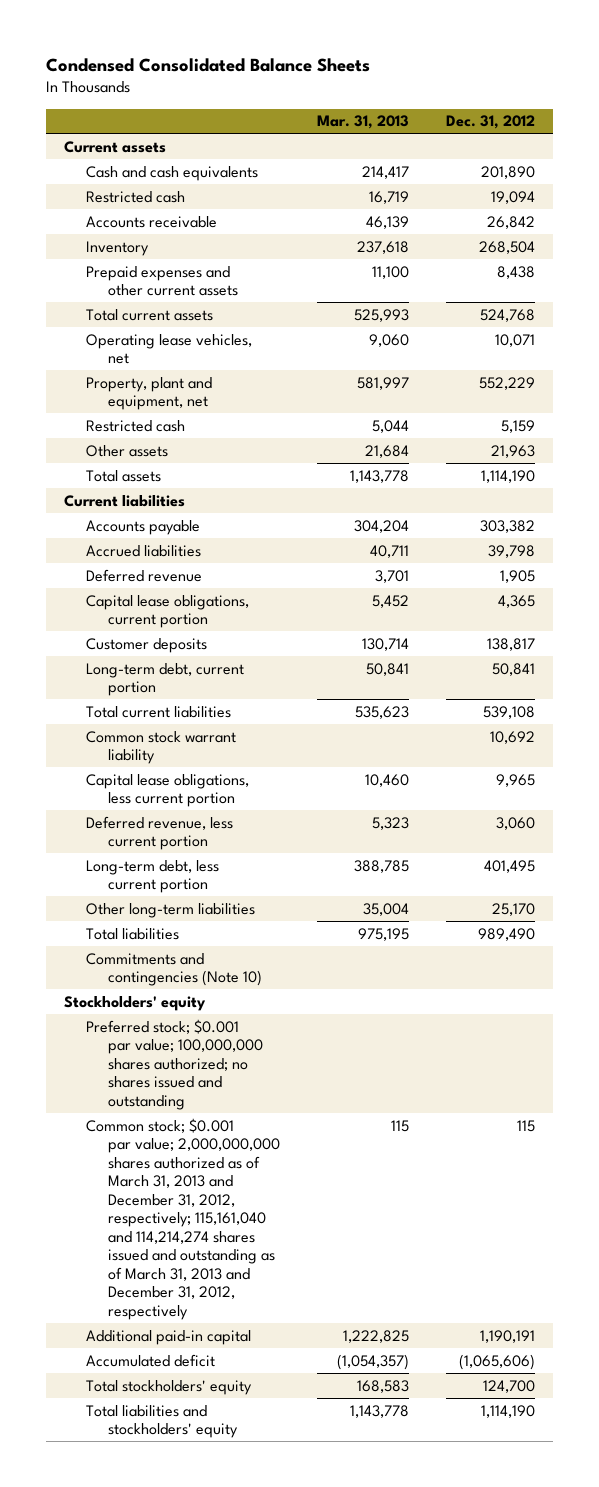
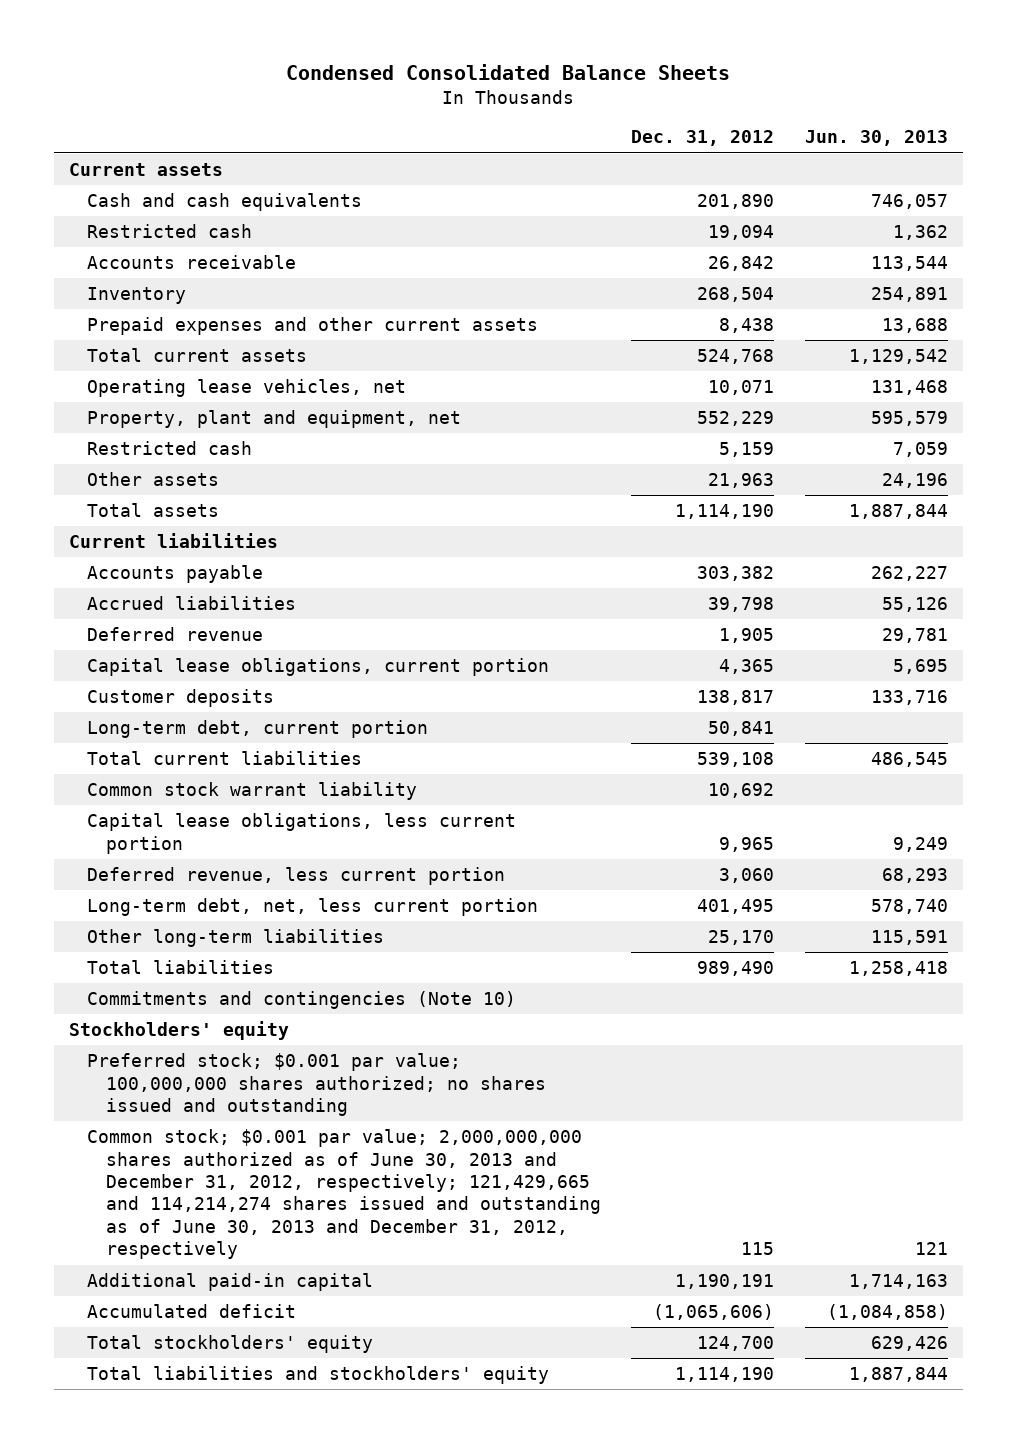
- | Mar. 31, 2013 | Dec. 31, 2012
+ | Dec. 31, 2012 | Jun. 30, 2013
- Long-term debt, less current portion | 388,785 | 401,495
+ Long-term debt, net, less current portion | 401,495 | 578,740
- Common stock; $0.001 par value; 2,000,000,000 shares authorized as of March 31, 2013 and December 31, 2012, respectively; 115,161,040 and 114,214,274 shares issued and outstanding as of March 31, 2013 and December 31, 2012, respectively | 115 | 115
+ Common stock; $0.001 par value; 2,000,000,000 shares authorized as of June 30, 2013 and December 31, 2012, respectively; 121,429,665 and 114,214,274 shares issued and outstanding as of June 30, 2013 and December 31, 2012, respectively | 115 | 121

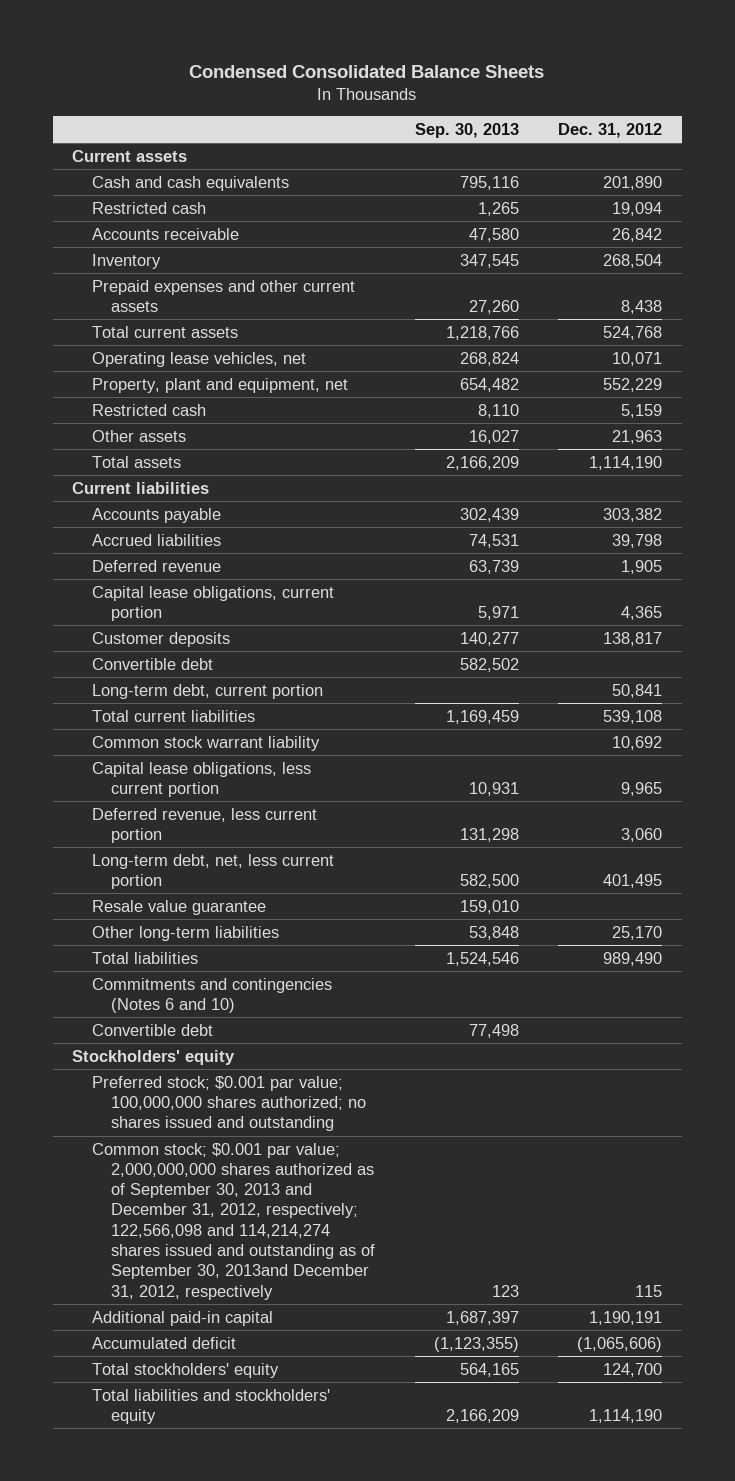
- | Dec. 31, 2012 | Jun. 30, 2013
+ | Sep. 30, 2013 | Dec. 31, 2012
+ Convertible debt | 582,502 |
+ Resale value guarantee | 159,010 |
- Commitments and contingencies (Note 10)
+ Commitments and contingencies (Notes 6 and 10)
+ Convertible debt | 77,498 |
- Common stock; $0.001 par value; 2,000,000,000 shares authorized as of June 30, 2013 and December 31, 2012, respectively; 121,429,665 and 114,214,274 shares issued and outstanding as of June 30, 2013 and December 31, 2012, respectively | 115 | 121
+ Common stock; $0.001 par value; 2,000,000,000 shares authorized as of September 30, 2013 and December 31, 2012, respectively; 122,566,098 and 114,214,274 shares issued and outstanding as of September 30, 2013and December 31, 2012, respectively | 123 | 115

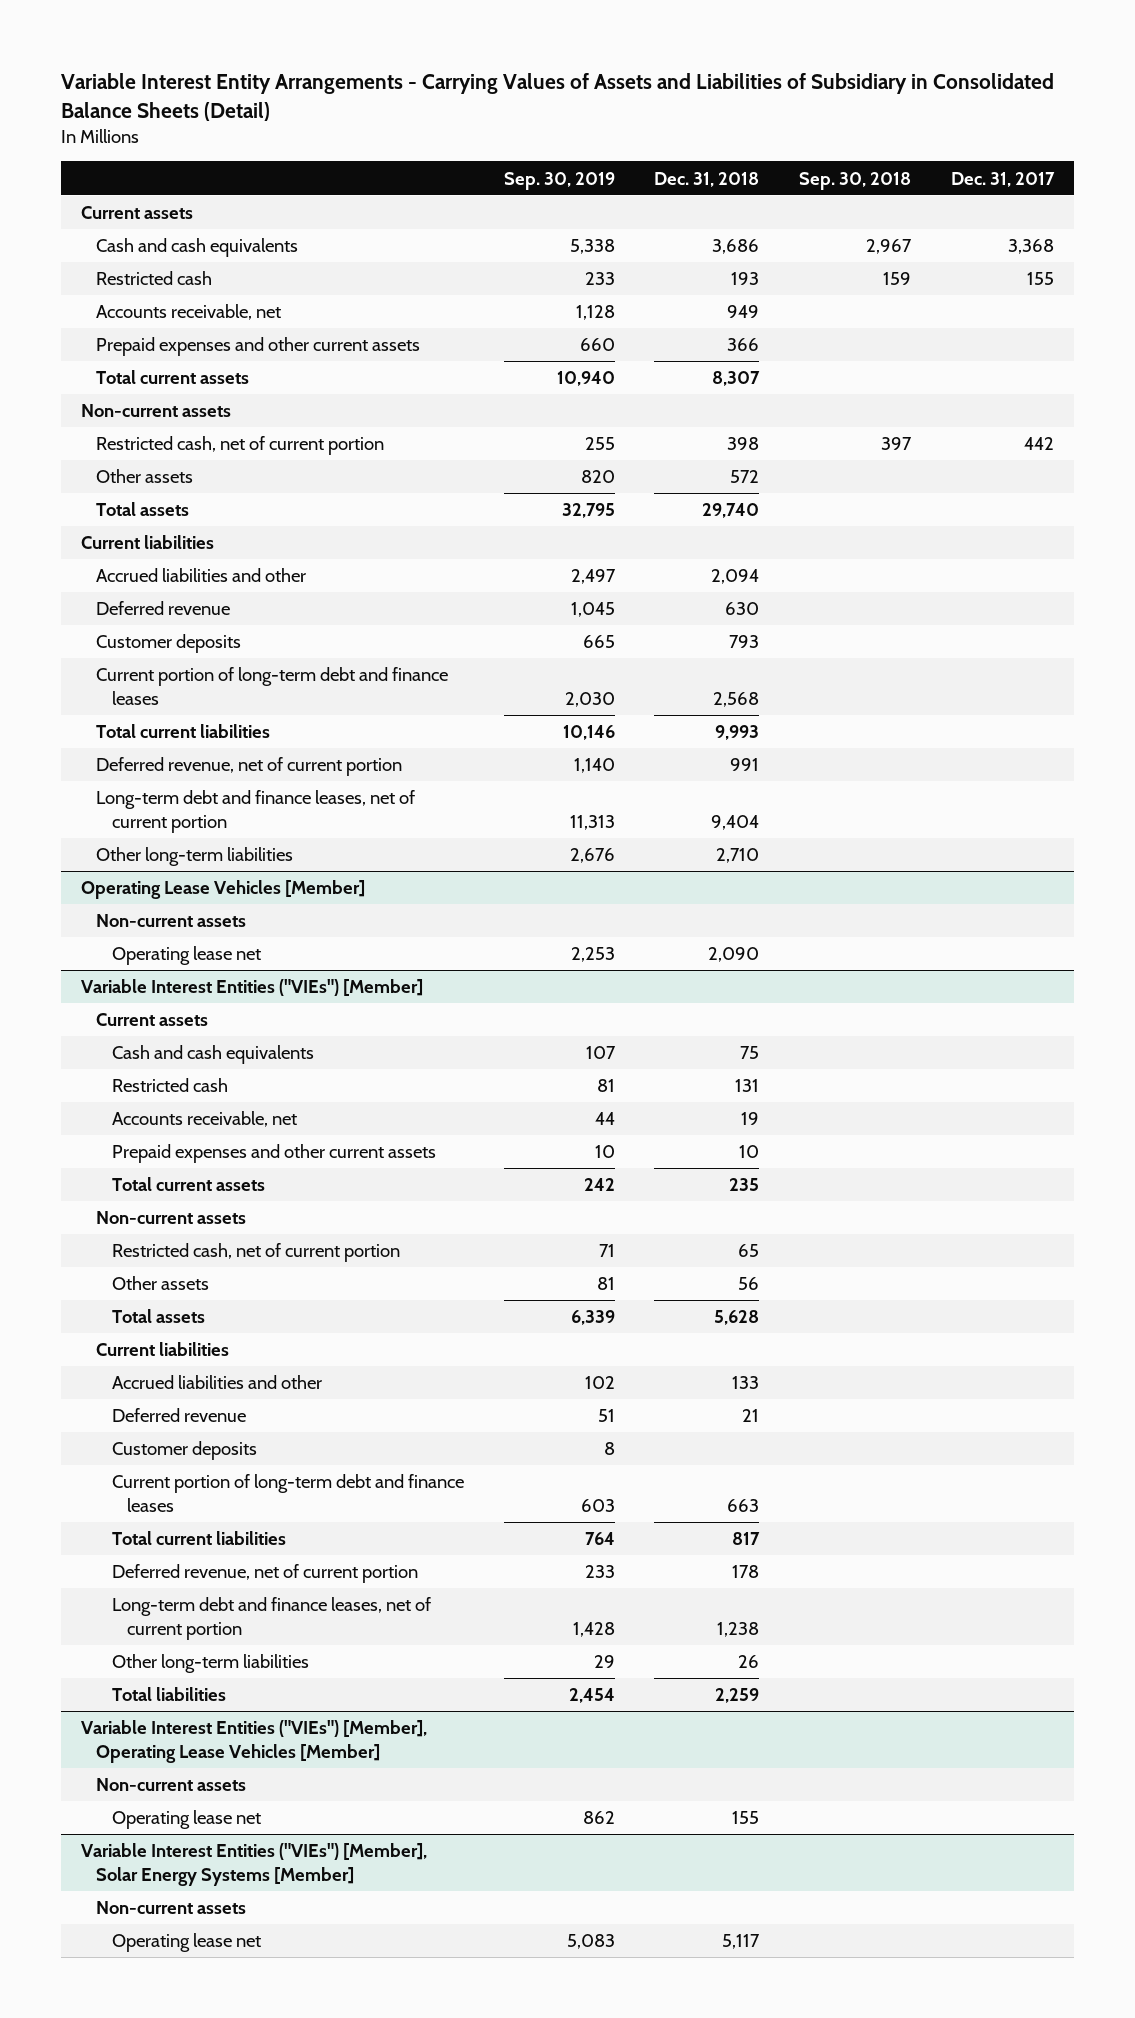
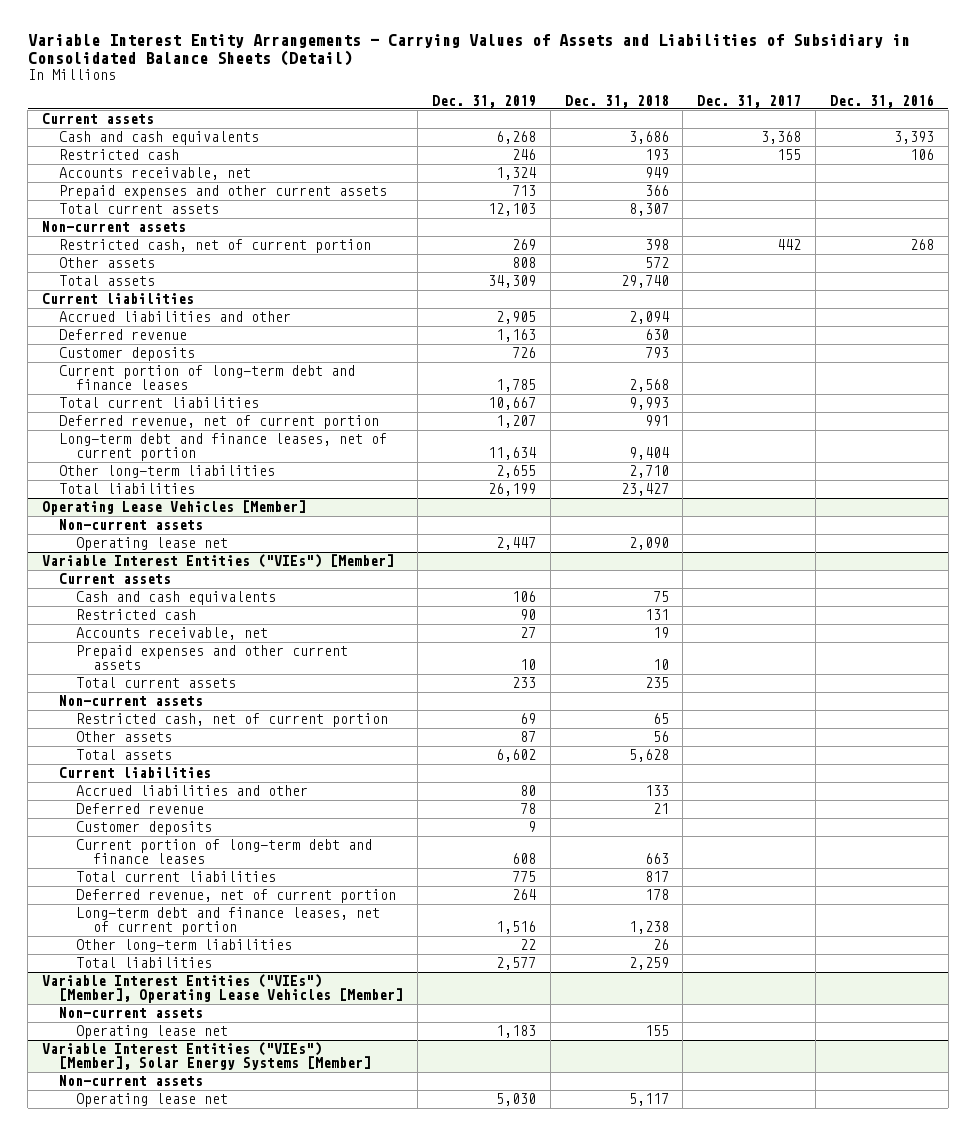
- | Sep. 30, 2019 | Dec. 31, 2018 | Sep. 30, 2018 | Dec. 31, 2017
+ | Dec. 31, 2019 | Dec. 31, 2018 | Dec. 31, 2017 | Dec. 31, 2016
+ Total liabilities | 26,199 | 23,427 | |

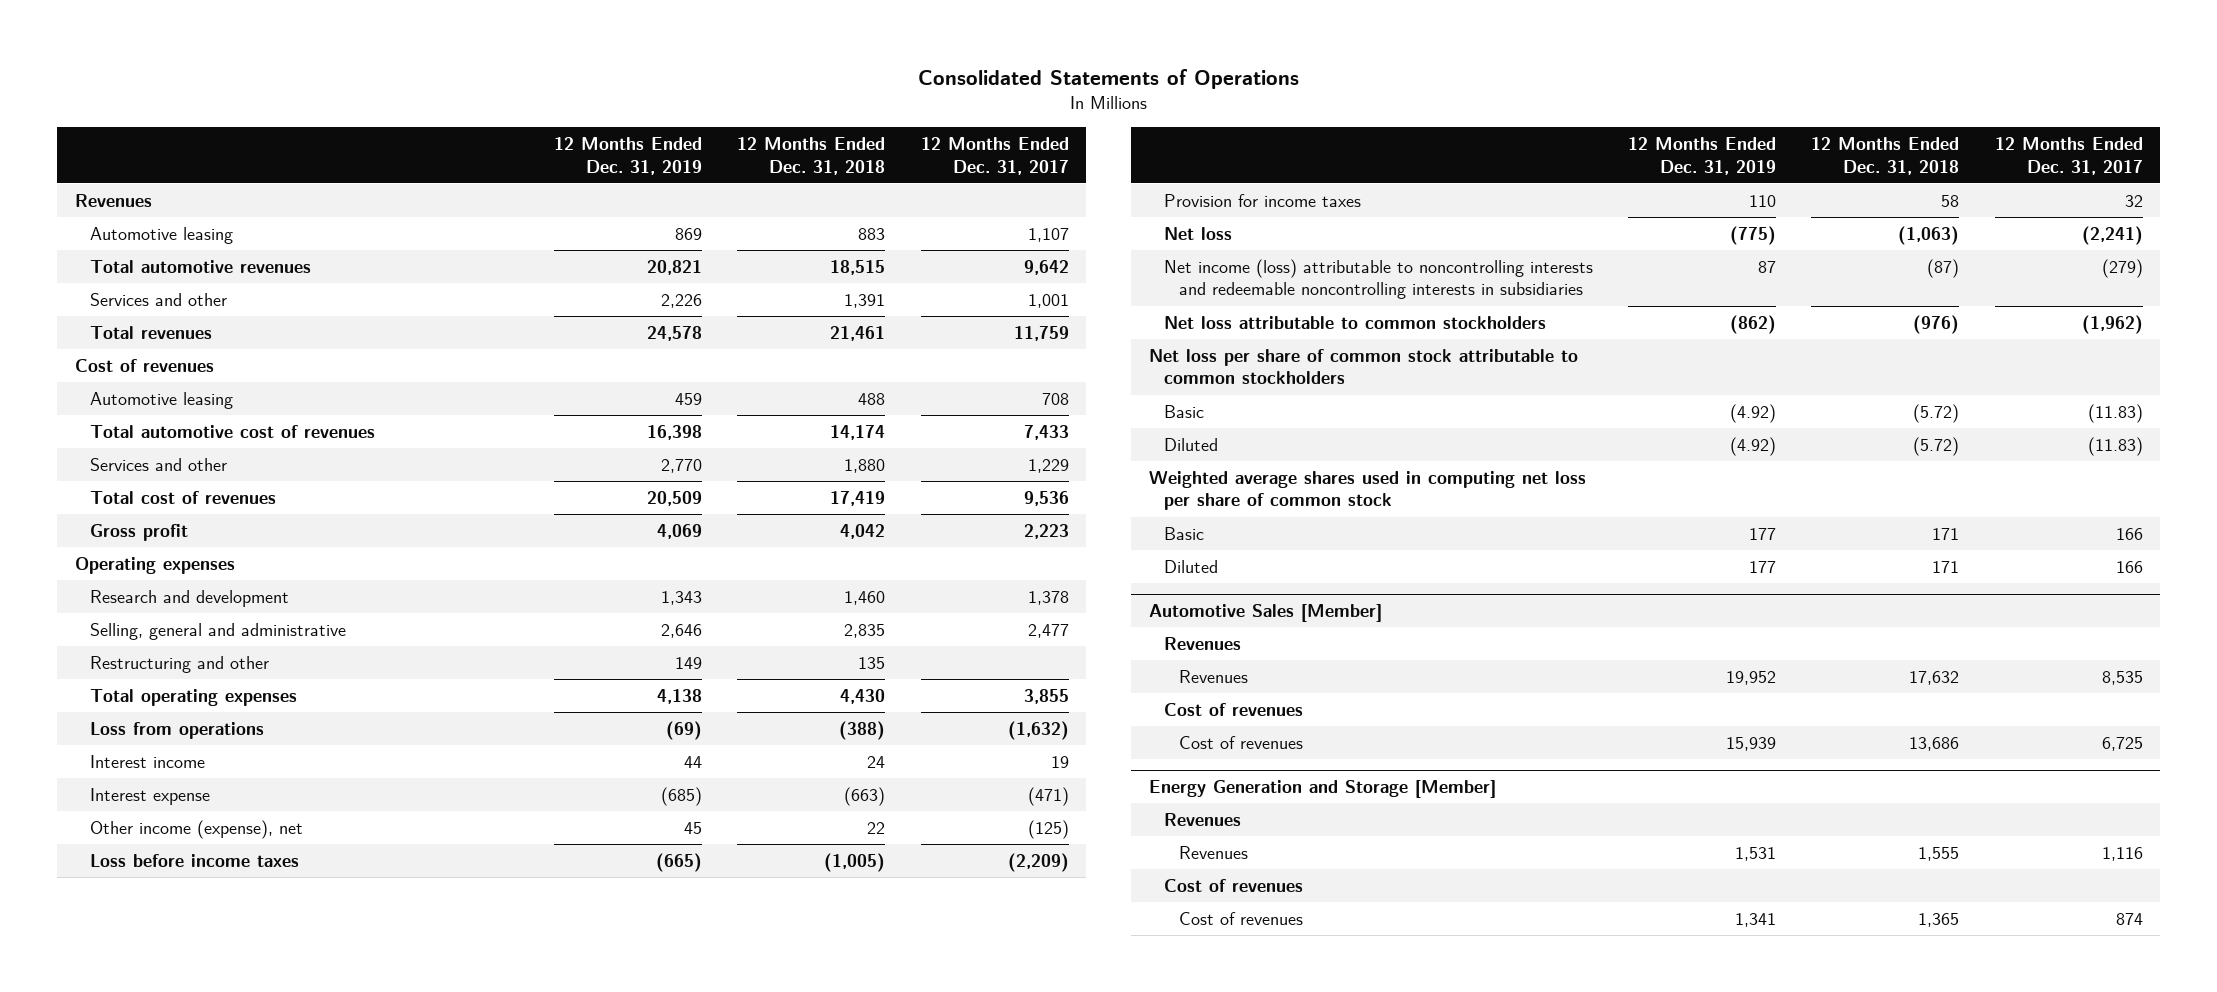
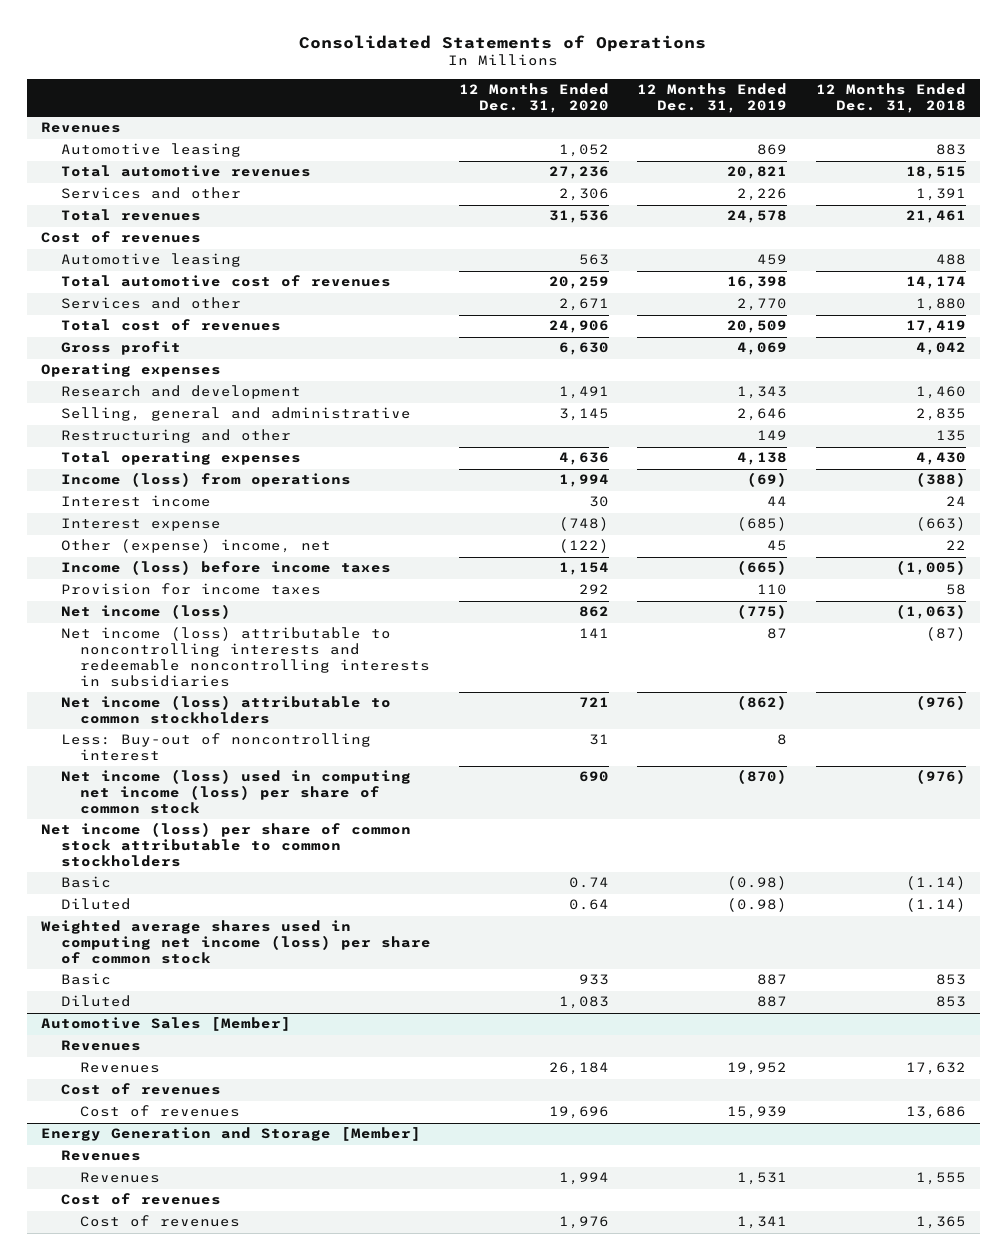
- | 12 Months Ended Dec. 31, 2019 | 12 Months Ended Dec. 31, 2018 | 12 Months Ended Dec. 31, 2017
+ | 12 Months Ended Dec. 31, 2020 | 12 Months Ended Dec. 31, 2019 | 12 Months Ended Dec. 31, 2018
- Loss from operations | (69) | (388) | (1,632)
+ Income (loss) from operations | 1,994 | (69) | (388)
- Other income (expense), net | 45 | 22 | (125)
- Loss before income taxes | (665) | (1,005) | (2,209)
+ Other (expense) income, net | (122) | 45 | 22
+ Income (loss) before income taxes | 1,154 | (665) | (1,005)
- Net loss | (775) | (1,063) | (2,241)
+ Net income (loss) | 862 | (775) | (1,063)
- Net loss attributable to common stockholders | (862) | (976) | (1,962)
- Net loss per share of common stock attributable to common stockholders
- Basic | (4.92) | (5.72) | (11.83)
- Diluted | (4.92) | (5.72) | (11.83)
- Weighted average shares used in computing net loss per share of common stock
- Basic | 177 | 171 | 166
- Diluted | 177 | 171 | 166
+ Net income (loss) attributable to common stockholders | 721 | (862) | (976)
+ Less: Buy-out of noncontrolling interest | 31 | 8 |
+ Net income (loss) used in computing net income (loss) per share of common stock | 690 | (870) | (976)
+ Net income (loss) per share of common stock attributable to common stockholders
+ Basic | 0.74 | (0.98) | (1.14)
+ Diluted | 0.64 | (0.98) | (1.14)
+ Weighted average shares used in computing net income (loss) per share of common stock
+ Basic | 933 | 887 | 853
+ Diluted | 1,083 | 887 | 853

